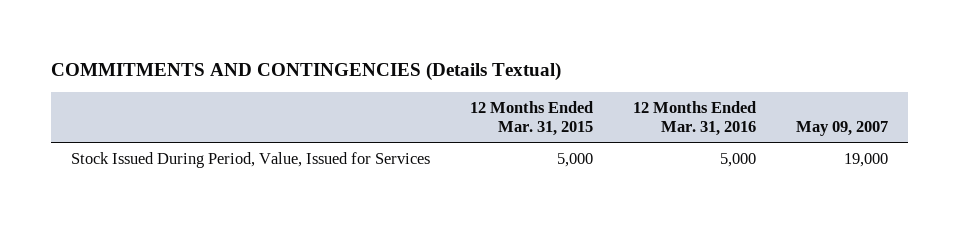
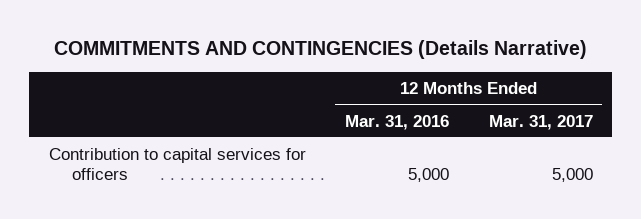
- COMMITMENTS AND CONTINGENCIES (Details Textual)
+ COMMITMENTS AND CONTINGENCIES (Details Narrative)
- | 12 Months Ended Mar. 31, 2015 | 12 Months Ended Mar. 31, 2016 | May 09, 2007
+ | 12 Months Ended Mar. 31, 2016 | 12 Months Ended Mar. 31, 2017
- Stock Issued During Period, Value, Issued for Services | 5,000 | 5,000 | 19,000
+ Contribution to capital services for officers | 5,000 | 5,000

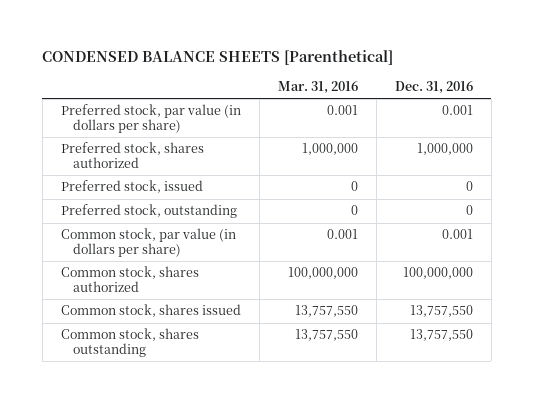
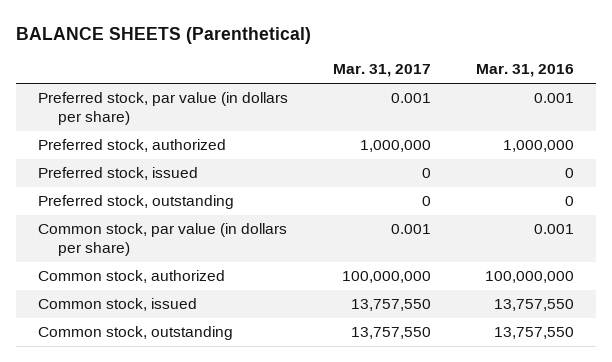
- CONDENSED BALANCE SHEETS [Parenthetical]
+ BALANCE SHEETS (Parenthetical)
- | Mar. 31, 2016 | Dec. 31, 2016
+ | Mar. 31, 2017 | Mar. 31, 2016
- Preferred stock, shares authorized | 1,000,000 | 1,000,000
+ Preferred stock, authorized | 1,000,000 | 1,000,000
- Common stock, shares authorized | 100,000,000 | 100,000,000
- Common stock, shares issued | 13,757,550 | 13,757,550
- Common stock, shares outstanding | 13,757,550 | 13,757,550
+ Common stock, authorized | 100,000,000 | 100,000,000
+ Common stock, issued | 13,757,550 | 13,757,550
+ Common stock, outstanding | 13,757,550 | 13,757,550

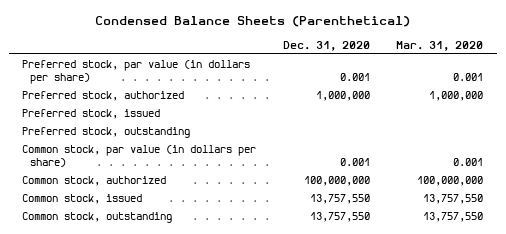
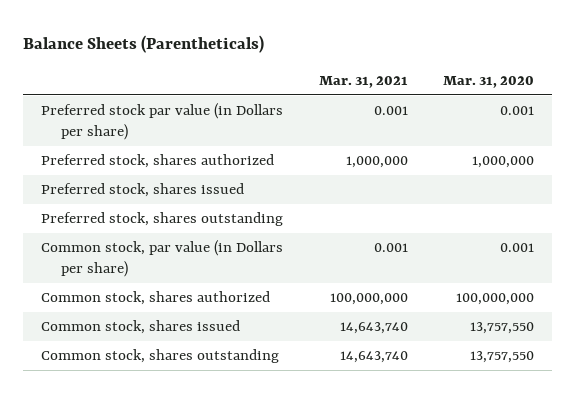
- Condensed Balance Sheets (Parenthetical)
+ Balance Sheets (Parentheticals)
- | Dec. 31, 2020 | Mar. 31, 2020
+ | Mar. 31, 2021 | Mar. 31, 2020
- Preferred stock, par value (in dollars per share) | 0.001 | 0.001
- Preferred stock, authorized | 1,000,000 | 1,000,000
- Preferred stock, issued
- Preferred stock, outstanding
- Common stock, par value (in dollars per share) | 0.001 | 0.001
- Common stock, authorized | 100,000,000 | 100,000,000
- Common stock, issued | 13,757,550 | 13,757,550
- Common stock, outstanding | 13,757,550 | 13,757,550
+ Preferred stock par value (in Dollars per share) | 0.001 | 0.001
+ Preferred stock, shares authorized | 1,000,000 | 1,000,000
+ Preferred stock, shares issued
+ Preferred stock, shares outstanding
+ Common stock, par value (in Dollars per share) | 0.001 | 0.001
+ Common stock, shares authorized | 100,000,000 | 100,000,000
+ Common stock, shares issued | 14,643,740 | 13,757,550
+ Common stock, shares outstanding | 14,643,740 | 13,757,550

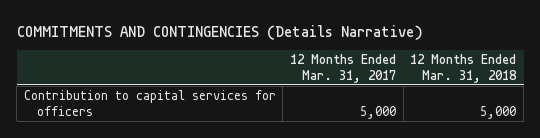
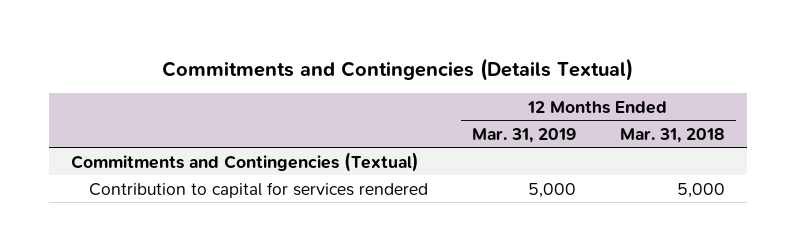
- COMMITMENTS AND CONTINGENCIES (Details Narrative)
+ Commitments and Contingencies (Details Textual)
- | 12 Months Ended Mar. 31, 2017 | 12 Months Ended Mar. 31, 2018
+ | 12 Months Ended Mar. 31, 2019 | 12 Months Ended Mar. 31, 2018
- Contribution to capital services for officers | 5,000 | 5,000
+ Commitments and Contingencies (Textual)
+ Contribution to capital for services rendered | 5,000 | 5,000

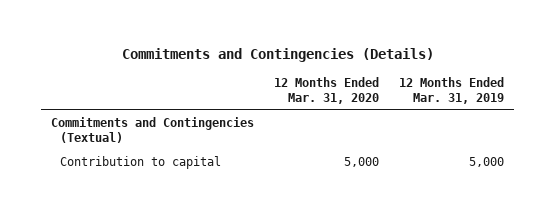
- Commitments and Contingencies (Details Textual)
+ Commitments and Contingencies (Details)
- | 12 Months Ended Mar. 31, 2019 | 12 Months Ended Mar. 31, 2018
+ | 12 Months Ended Mar. 31, 2020 | 12 Months Ended Mar. 31, 2019
- Contribution to capital for services rendered | 5,000 | 5,000
+ Contribution to capital | 5,000 | 5,000

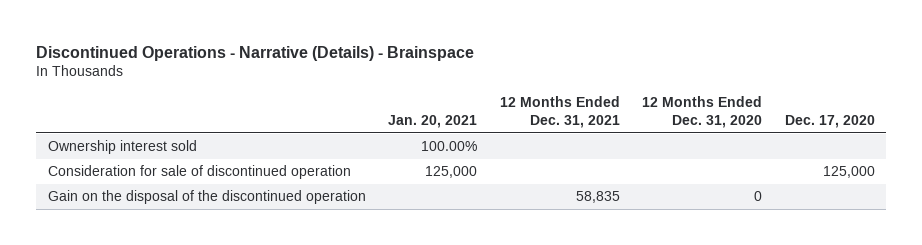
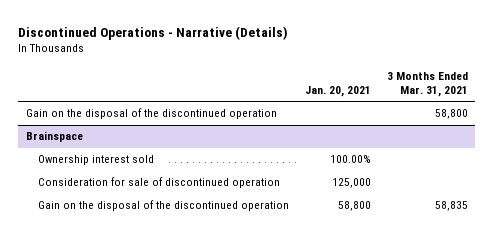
- Discontinued Operations - Narrative (Details) - Brainspace
+ Discontinued Operations - Narrative (Details)
- | Jan. 20, 2021 | 12 Months Ended Dec. 31, 2021 | 12 Months Ended Dec. 31, 2020 | Dec. 17, 2020
+ | Jan. 20, 2021 | 3 Months Ended Mar. 31, 2021
moved up: Gain on the disposal of the discontinued operation | | 58,800
+ Brainspace
+ Gain on the disposal of the discontinued operation | 58,800 | 58,835

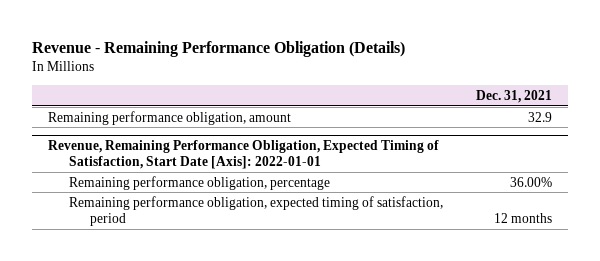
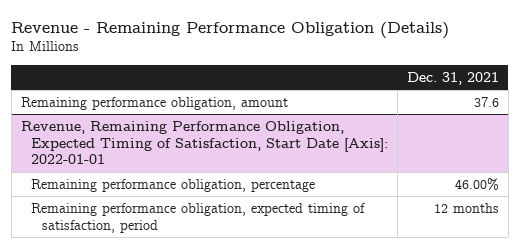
- Remaining performance obligation, amount | 32.9
+ Remaining performance obligation, amount | 37.6
@ Revenue, Remaining Performance Obligation, Expected Timing of Satisfaction, Start Date [Axis]: 2022-01-01
- Remaining performance obligation, percentage | 36.00%
+ Remaining performance obligation, percentage | 46.00%

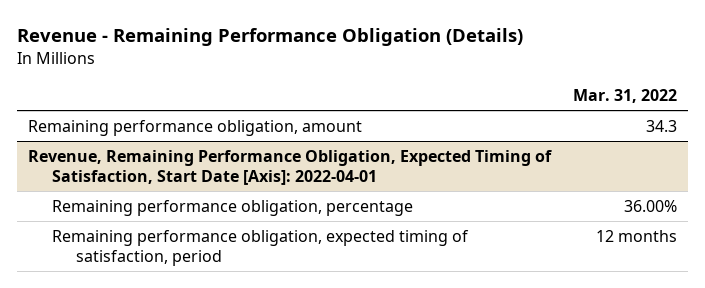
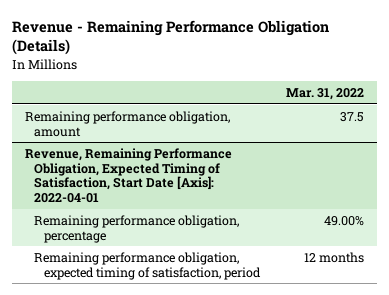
- Remaining performance obligation, amount | 34.3
+ Remaining performance obligation, amount | 37.5
@ Revenue, Remaining Performance Obligation, Expected Timing of Satisfaction, Start Date [Axis]: 2022-04-01
- Remaining performance obligation, percentage | 36.00%
+ Remaining performance obligation, percentage | 49.00%

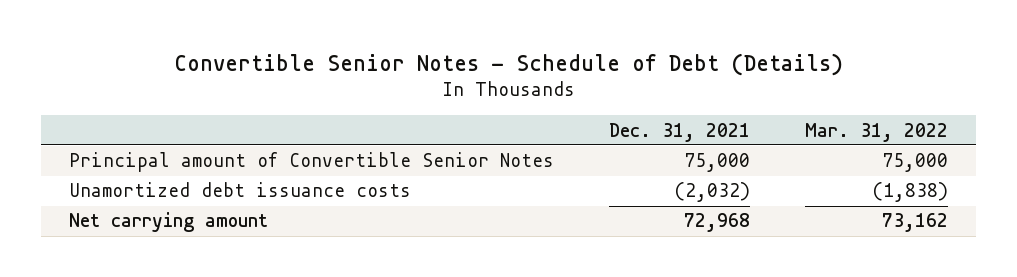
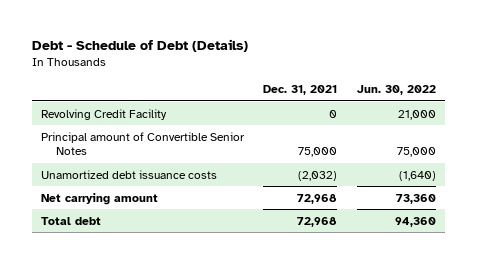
- Convertible Senior Notes - Schedule of Debt (Details)
+ Debt - Schedule of Debt (Details)
- | Dec. 31, 2021 | Mar. 31, 2022
+ | Dec. 31, 2021 | Jun. 30, 2022
+ Revolving Credit Facility | 0 | 21,000
+ Total debt | 72,968 | 94,360

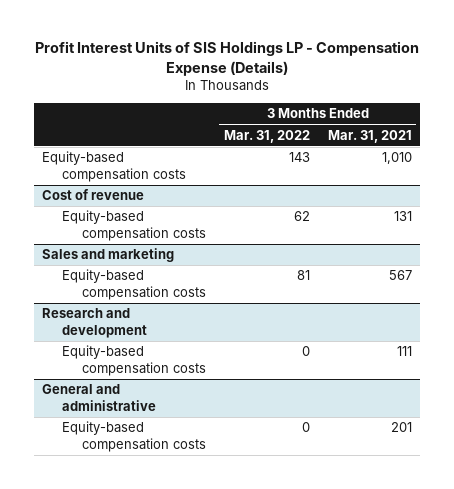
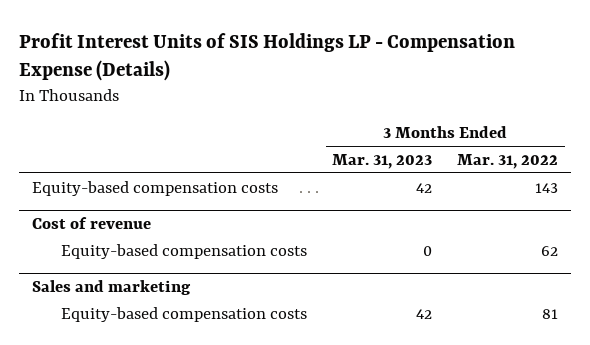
- | 3 Months Ended Mar. 31, 2022 | 3 Months Ended Mar. 31, 2021
+ | 3 Months Ended Mar. 31, 2023 | 3 Months Ended Mar. 31, 2022
- Research and development
- Equity-based compensation costs | 0 | 111
- General and administrative
- Equity-based compensation costs | 0 | 201

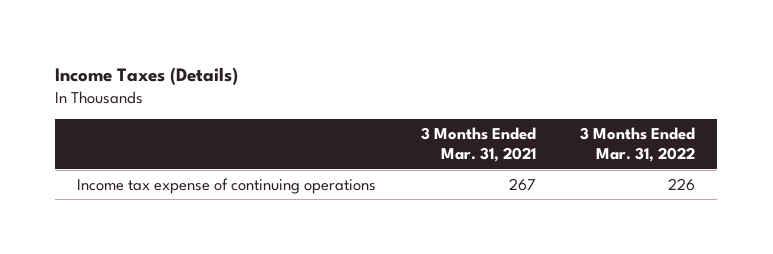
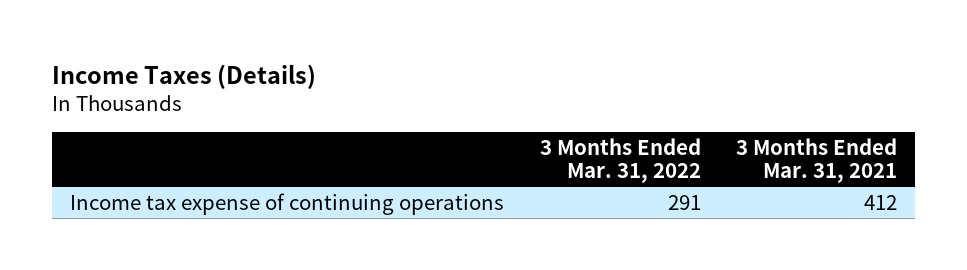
- | 3 Months Ended Mar. 31, 2021 | 3 Months Ended Mar. 31, 2022
+ | 3 Months Ended Mar. 31, 2022 | 3 Months Ended Mar. 31, 2021
- Income tax expense of continuing operations | 267 | 226
+ Income tax expense of continuing operations | 291 | 412

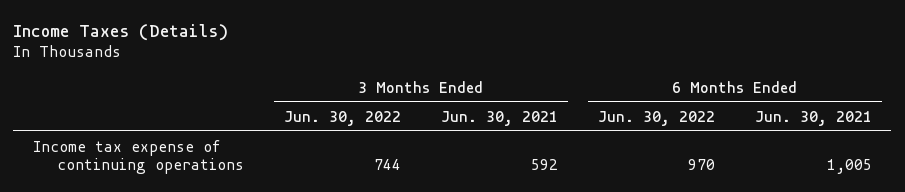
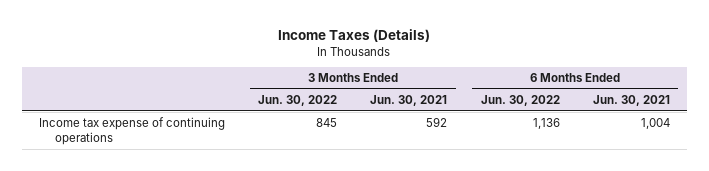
- Income tax expense of continuing operations | 744 | 592 | 970 | 1,005
+ Income tax expense of continuing operations | 845 | 592 | 1,136 | 1,004

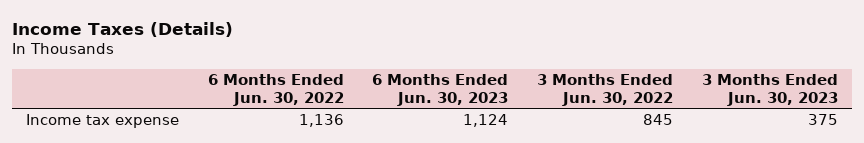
- | 3 Months Ended Jun. 30, 2022 | 3 Months Ended Jun. 30, 2021 | 6 Months Ended Jun. 30, 2022 | 6 Months Ended Jun. 30, 2021
+ | 6 Months Ended Jun. 30, 2022 | 6 Months Ended Jun. 30, 2023 | 3 Months Ended Jun. 30, 2022 | 3 Months Ended Jun. 30, 2023
- Income tax expense of continuing operations | 845 | 592 | 1,136 | 1,004
+ Income tax expense | 1,136 | 1,124 | 845 | 375

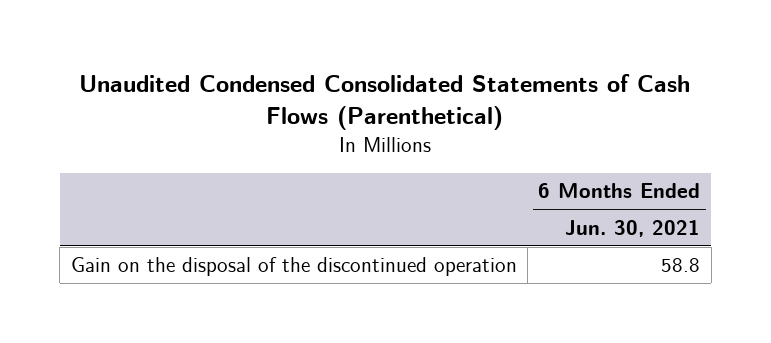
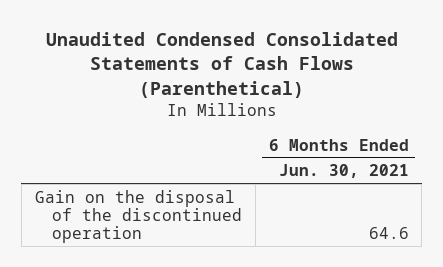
- Gain on the disposal of the discontinued operation | 58.8
+ Gain on the disposal of the discontinued operation | 64.6

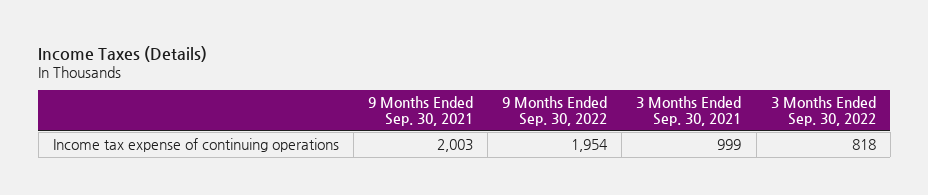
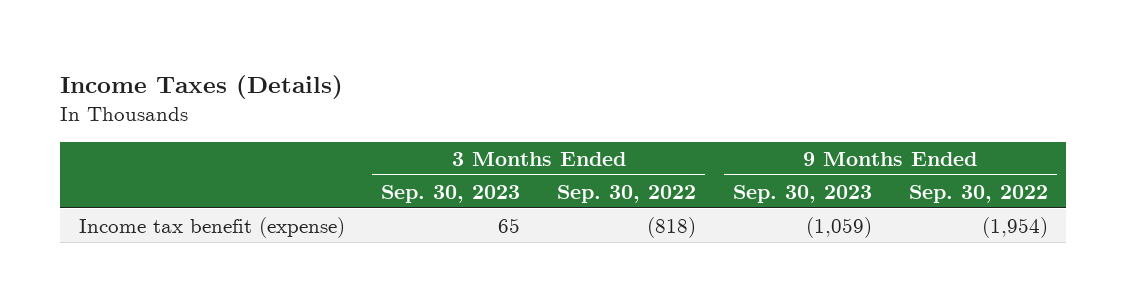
- | 9 Months Ended Sep. 30, 2021 | 9 Months Ended Sep. 30, 2022 | 3 Months Ended Sep. 30, 2021 | 3 Months Ended Sep. 30, 2022
+ | 3 Months Ended Sep. 30, 2023 | 3 Months Ended Sep. 30, 2022 | 9 Months Ended Sep. 30, 2023 | 9 Months Ended Sep. 30, 2022
- Income tax expense of continuing operations | 2,003 | 1,954 | 999 | 818
+ Income tax benefit (expense) | 65 | (818) | (1,059) | (1,954)

